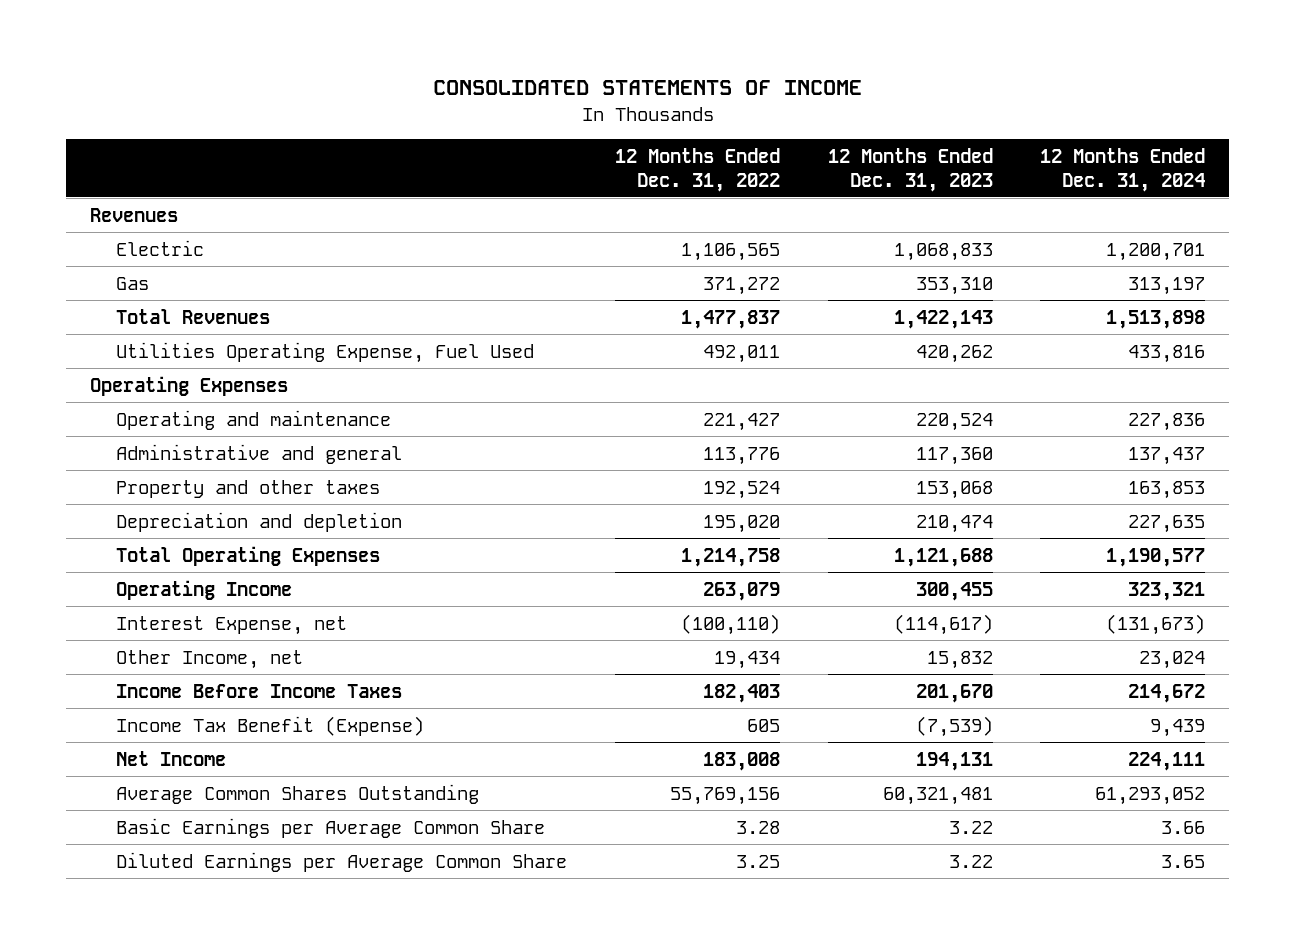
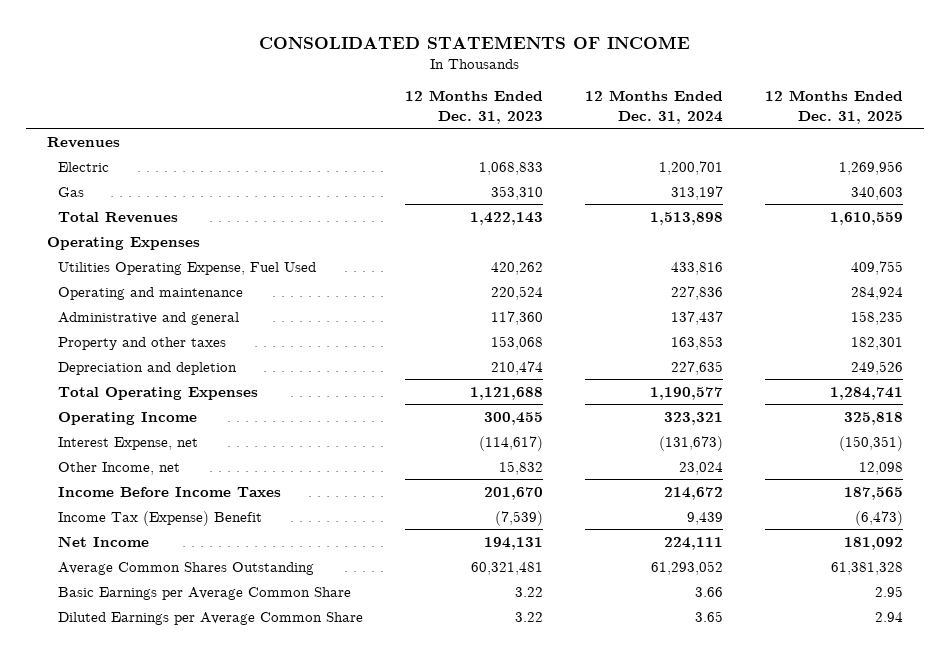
- | 12 Months Ended Dec. 31, 2022 | 12 Months Ended Dec. 31, 2023 | 12 Months Ended Dec. 31, 2024
+ | 12 Months Ended Dec. 31, 2023 | 12 Months Ended Dec. 31, 2024 | 12 Months Ended Dec. 31, 2025
moved down: Utilities Operating Expense, Fuel Used | 420,262 | 433,816 | 409,755
- Income Tax Benefit (Expense) | 605 | (7,539) | 9,439
+ Income Tax (Expense) Benefit | (7,539) | 9,439 | (6,473)

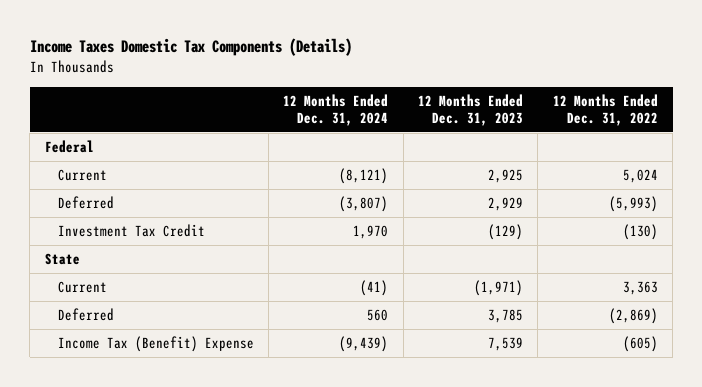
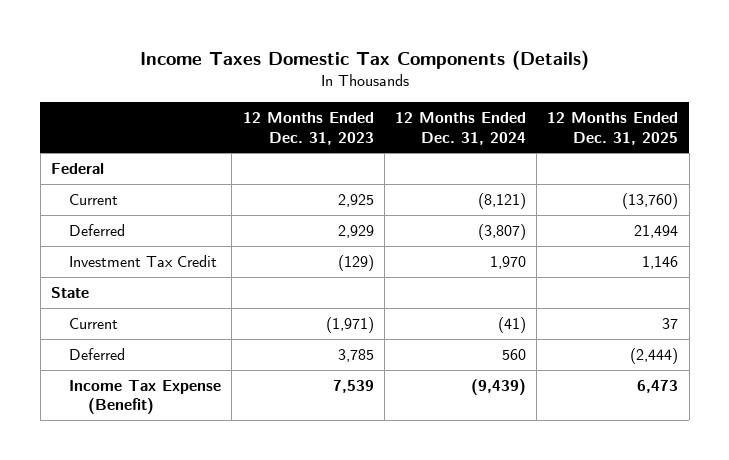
- | 12 Months Ended Dec. 31, 2024 | 12 Months Ended Dec. 31, 2023 | 12 Months Ended Dec. 31, 2022
+ | 12 Months Ended Dec. 31, 2023 | 12 Months Ended Dec. 31, 2024 | 12 Months Ended Dec. 31, 2025
- Income Tax (Benefit) Expense | (9,439) | 7,539 | (605)
+ Income Tax Expense (Benefit) | 7,539 | (9,439) | 6,473

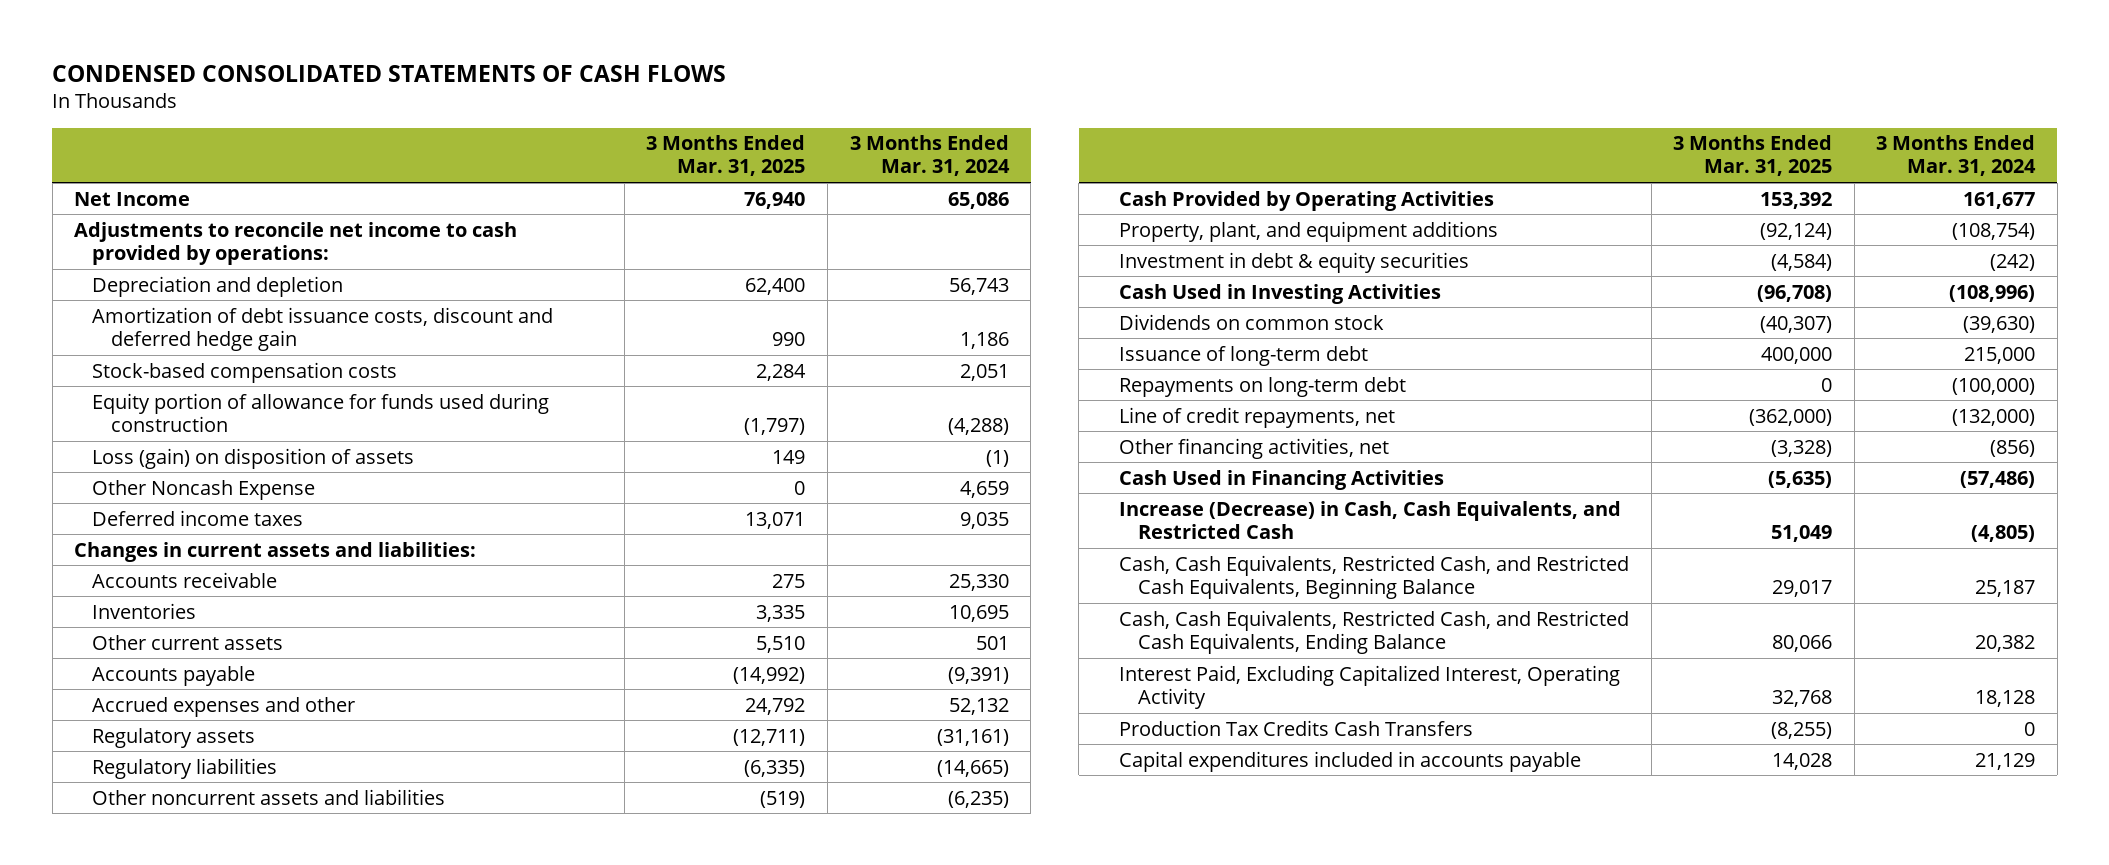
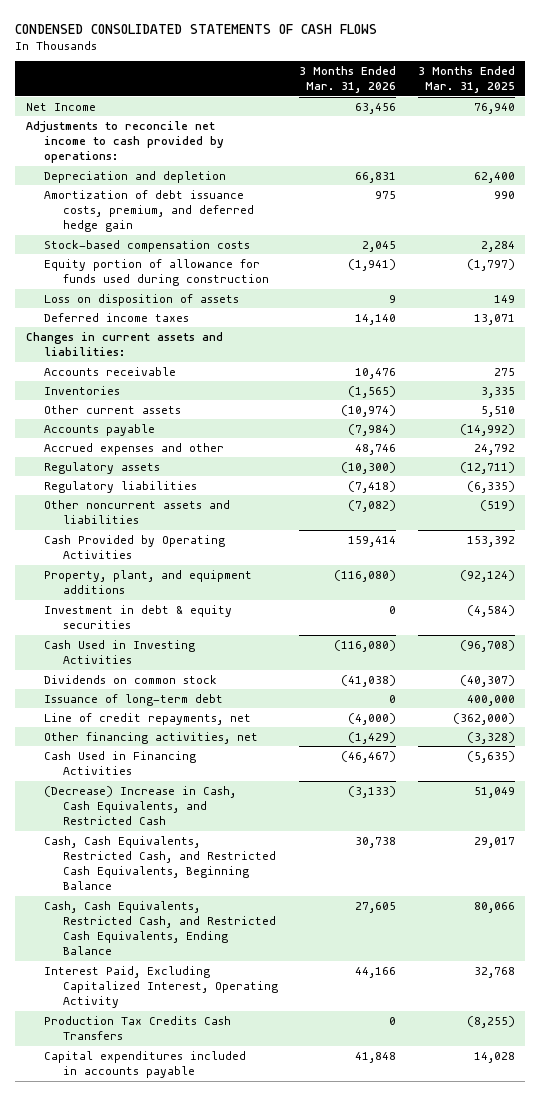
- | 3 Months Ended Mar. 31, 2025 | 3 Months Ended Mar. 31, 2024
+ | 3 Months Ended Mar. 31, 2026 | 3 Months Ended Mar. 31, 2025
- Amortization of debt issuance costs, discount and deferred hedge gain | 990 | 1,186
+ Amortization of debt issuance costs, premium, and deferred hedge gain | 975 | 990
- Loss (gain) on disposition of assets | 149 | (1)
- Other Noncash Expense | 0 | 4,659
+ Loss on disposition of assets | 9 | 149
- Repayments on long-term debt | 0 | (100,000)
- Increase (Decrease) in Cash, Cash Equivalents, and Restricted Cash | 51,049 | (4,805)
+ (Decrease) Increase in Cash, Cash Equivalents, and Restricted Cash | (3,133) | 51,049

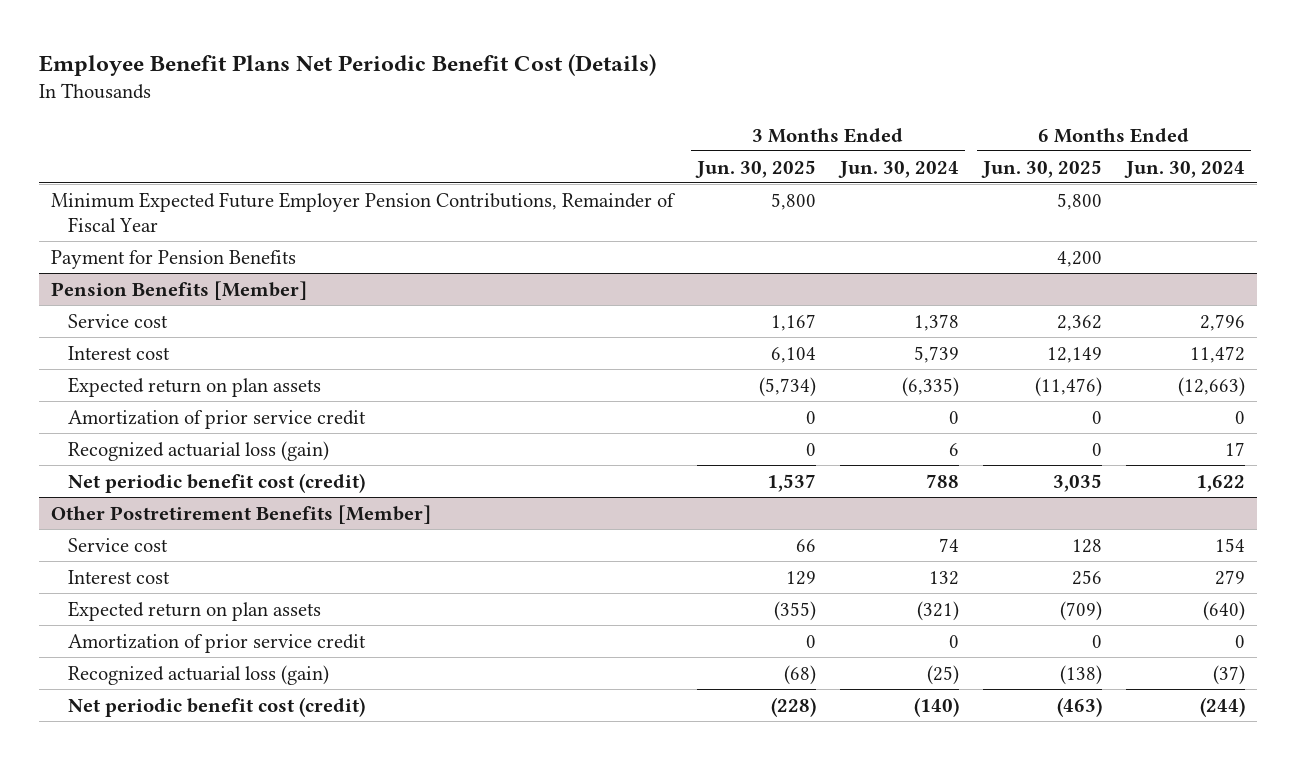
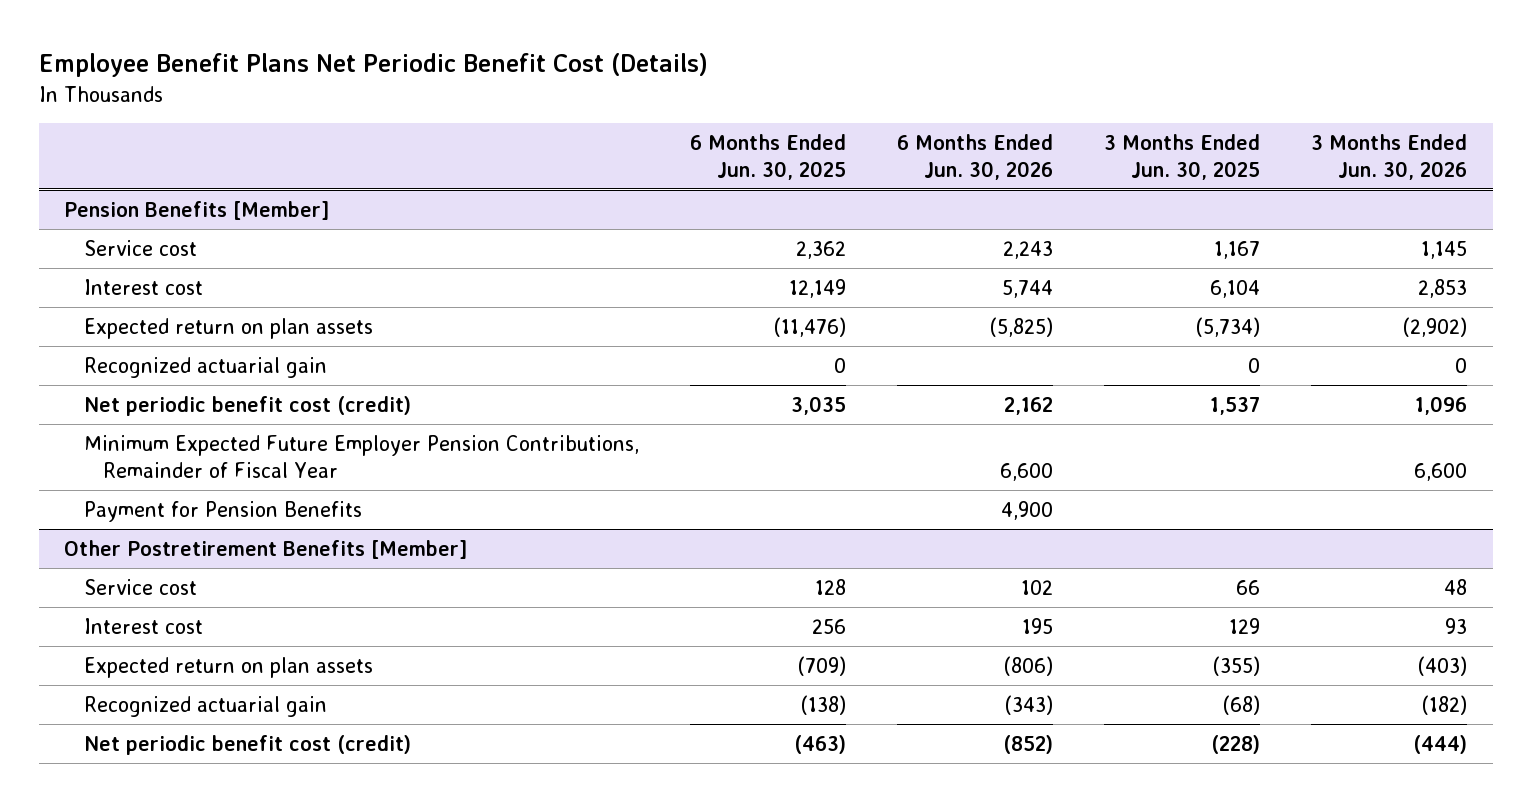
- | 3 Months Ended Jun. 30, 2025 | 3 Months Ended Jun. 30, 2024 | 6 Months Ended Jun. 30, 2025 | 6 Months Ended Jun. 30, 2024
+ | 6 Months Ended Jun. 30, 2025 | 6 Months Ended Jun. 30, 2026 | 3 Months Ended Jun. 30, 2025 | 3 Months Ended Jun. 30, 2026
- Minimum Expected Future Employer Pension Contributions, Remainder of Fiscal Year | 5,800 | | 5,800 |
- Payment for Pension Benefits | | | 4,200 |
@ Pension Benefits [Member]
- Amortization of prior service credit | 0 | 0 | 0 | 0
- Recognized actuarial loss (gain) | 0 | 6 | 0 | 17
+ Recognized actuarial gain | 0 | | 0 | 0
+ Minimum Expected Future Employer Pension Contributions, Remainder of Fiscal Year | | 6,600 | | 6,600
+ Payment for Pension Benefits | | 4,900 | |
@ Other Postretirement Benefits [Member]
- Amortization of prior service credit | 0 | 0 | 0 | 0
- Recognized actuarial loss (gain) | (68) | (25) | (138) | (37)
+ Recognized actuarial gain | (138) | (343) | (68) | (182)

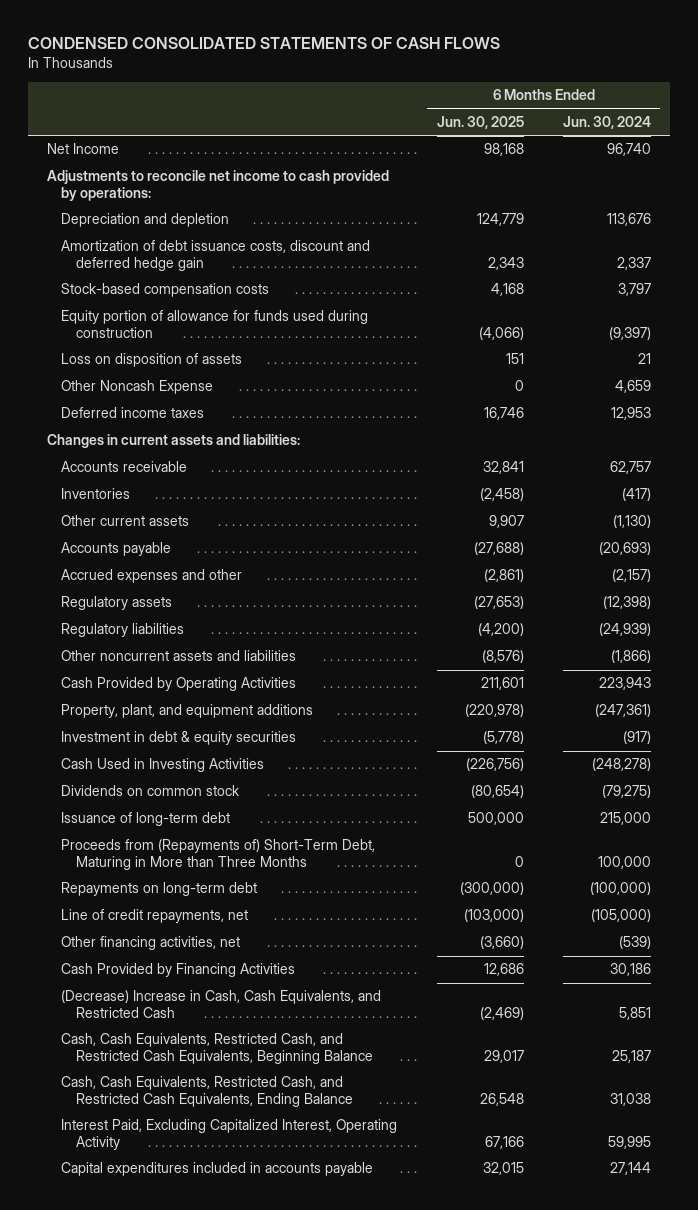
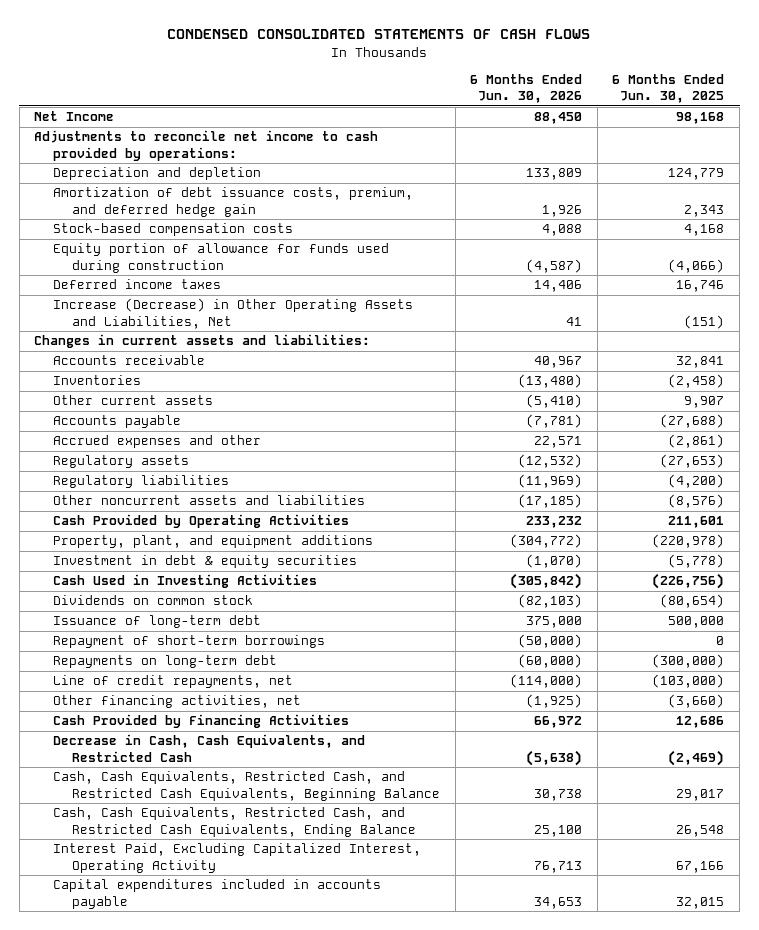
- | 6 Months Ended Jun. 30, 2025 | 6 Months Ended Jun. 30, 2024
+ | 6 Months Ended Jun. 30, 2026 | 6 Months Ended Jun. 30, 2025
- Amortization of debt issuance costs, discount and deferred hedge gain | 2,343 | 2,337
+ Amortization of debt issuance costs, premium, and deferred hedge gain | 1,926 | 2,343
- Loss on disposition of assets | 151 | 21
- Other Noncash Expense | 0 | 4,659
+ Increase (Decrease) in Other Operating Assets and Liabilities, Net | 41 | (151)
- Proceeds from (Repayments of) Short-Term Debt, Maturing in More than Three Months | 0 | 100,000
+ Repayment of short-term borrowings | (50,000) | 0
- (Decrease) Increase in Cash, Cash Equivalents, and Restricted Cash | (2,469) | 5,851
+ Decrease in Cash, Cash Equivalents, and Restricted Cash | (5,638) | (2,469)

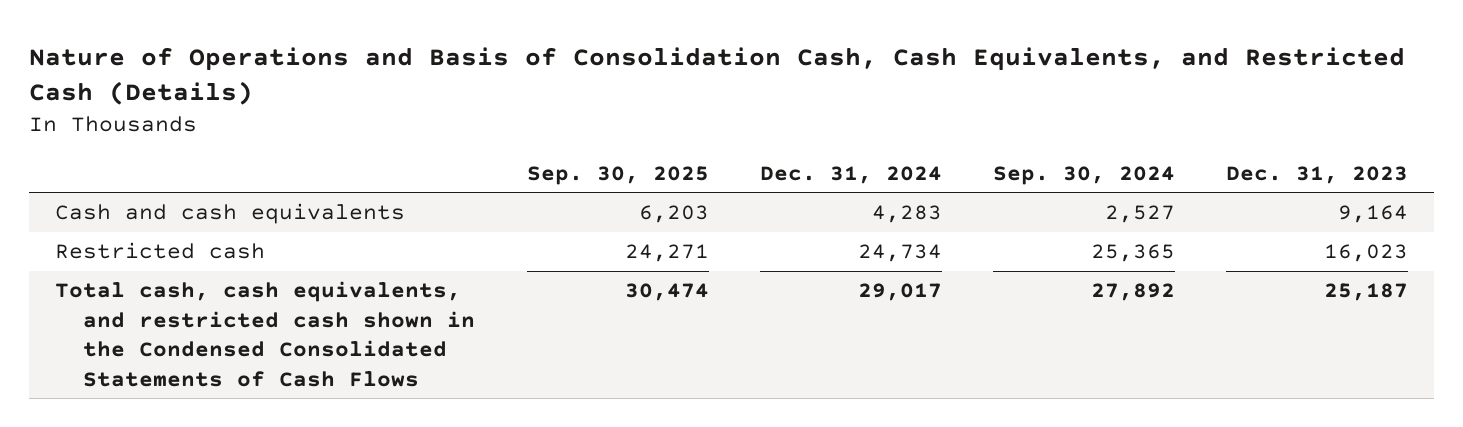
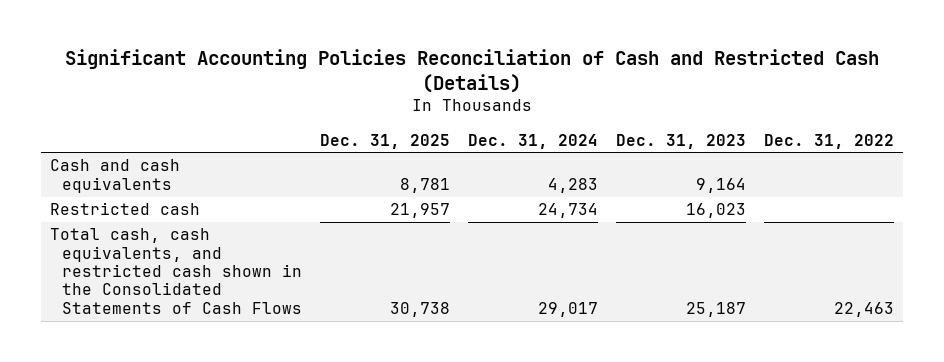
- Nature of Operations and Basis of Consolidation Cash, Cash Equivalents, and Restricted Cash (Details)
+ Significant Accounting Policies Reconciliation of Cash and Restricted Cash (Details)
- | Sep. 30, 2025 | Dec. 31, 2024 | Sep. 30, 2024 | Dec. 31, 2023
+ | Dec. 31, 2025 | Dec. 31, 2024 | Dec. 31, 2023 | Dec. 31, 2022
- Total cash, cash equivalents, and restricted cash shown in the Condensed Consolidated Statements of Cash Flows | 30,474 | 29,017 | 27,892 | 25,187
+ Total cash, cash equivalents, and restricted cash shown in the Consolidated Statements of Cash Flows | 30,738 | 29,017 | 25,187 | 22,463

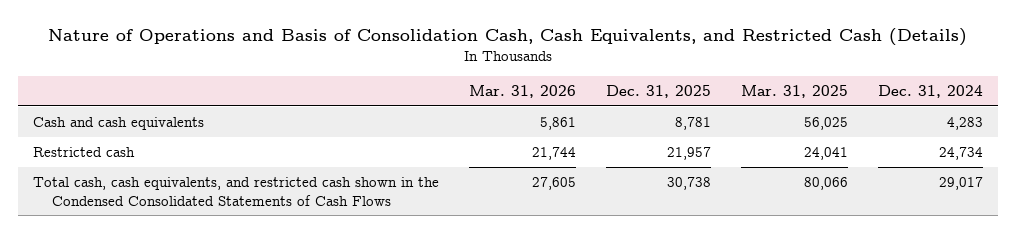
- Significant Accounting Policies Reconciliation of Cash and Restricted Cash (Details)
+ Nature of Operations and Basis of Consolidation Cash, Cash Equivalents, and Restricted Cash (Details)
- | Dec. 31, 2025 | Dec. 31, 2024 | Dec. 31, 2023 | Dec. 31, 2022
+ | Mar. 31, 2026 | Dec. 31, 2025 | Mar. 31, 2025 | Dec. 31, 2024
- Total cash, cash equivalents, and restricted cash shown in the Consolidated Statements of Cash Flows | 30,738 | 29,017 | 25,187 | 22,463
+ Total cash, cash equivalents, and restricted cash shown in the Condensed Consolidated Statements of Cash Flows | 27,605 | 30,738 | 80,066 | 29,017

